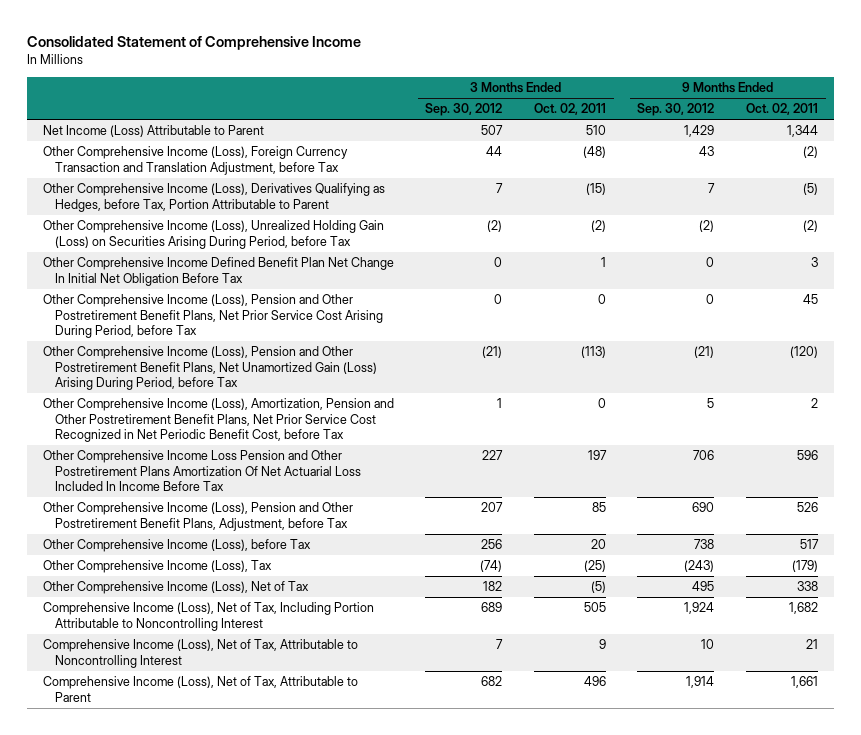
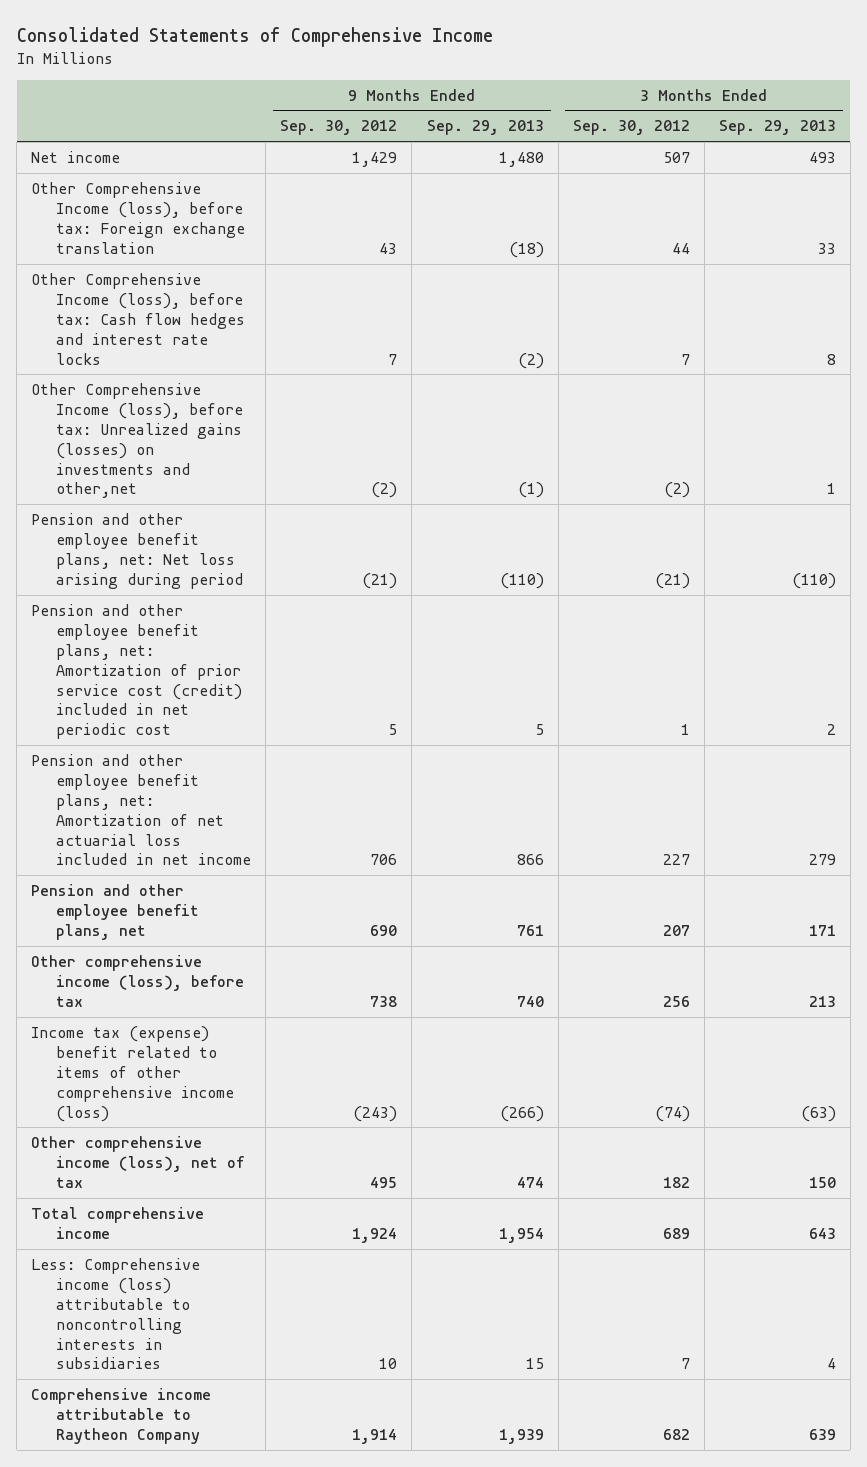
- Consolidated Statement of Comprehensive Income
+ Consolidated Statements of Comprehensive Income
- | 3 Months Ended Sep. 30, 2012 | 3 Months Ended Oct. 02, 2011 | 9 Months Ended Sep. 30, 2012 | 9 Months Ended Oct. 02, 2011
+ | 9 Months Ended Sep. 30, 2012 | 9 Months Ended Sep. 29, 2013 | 3 Months Ended Sep. 30, 2012 | 3 Months Ended Sep. 29, 2013
- Net Income (Loss) Attributable to Parent | 507 | 510 | 1,429 | 1,344
- Other Comprehensive Income (Loss), Foreign Currency Transaction and Translation Adjustment, before Tax | 44 | (48) | 43 | (2)
- Other Comprehensive Income (Loss), Derivatives Qualifying as Hedges, before Tax, Portion Attributable to Parent | 7 | (15) | 7 | (5)
- Other Comprehensive Income (Loss), Unrealized Holding Gain (Loss) on Securities Arising During Period, before Tax | (2) | (2) | (2) | (2)
- Other Comprehensive Income Defined Benefit Plan Net Change In Initial Net Obligation Before Tax | 0 | 1 | 0 | 3
- Other Comprehensive Income (Loss), Pension and Other Postretirement Benefit Plans, Net Prior Service Cost Arising During Period, before Tax | 0 | 0 | 0 | 45
- Other Comprehensive Income (Loss), Pension and Other Postretirement Benefit Plans, Net Unamortized Gain (Loss) Arising During Period, before Tax | (21) | (113) | (21) | (120)
- Other Comprehensive Income (Loss), Amortization, Pension and Other Postretirement Benefit Plans, Net Prior Service Cost Recognized in Net Periodic Benefit Cost, before Tax | 1 | 0 | 5 | 2
- Other Comprehensive Income Loss Pension and Other Postretirement Plans Amortization Of Net Actuarial Loss Included In Income Before Tax | 227 | 197 | 706 | 596
- Other Comprehensive Income (Loss), Pension and Other Postretirement Benefit Plans, Adjustment, before Tax | 207 | 85 | 690 | 526
- Other Comprehensive Income (Loss), before Tax | 256 | 20 | 738 | 517
- Other Comprehensive Income (Loss), Tax | (74) | (25) | (243) | (179)
- Other Comprehensive Income (Loss), Net of Tax | 182 | (5) | 495 | 338
- Comprehensive Income (Loss), Net of Tax, Including Portion Attributable to Noncontrolling Interest | 689 | 505 | 1,924 | 1,682
- Comprehensive Income (Loss), Net of Tax, Attributable to Noncontrolling Interest | 7 | 9 | 10 | 21
- Comprehensive Income (Loss), Net of Tax, Attributable to Parent | 682 | 496 | 1,914 | 1,661
+ Net income | 1,429 | 1,480 | 507 | 493
+ Other Comprehensive Income (loss), before tax: Foreign exchange translation | 43 | (18) | 44 | 33
+ Other Comprehensive Income (loss), before tax: Cash flow hedges and interest rate locks | 7 | (2) | 7 | 8
+ Other Comprehensive Income (loss), before tax: Unrealized gains (losses) on investments and other,net | (2) | (1) | (2) | 1
+ Pension and other employee benefit plans, net: Net loss arising during period | (21) | (110) | (21) | (110)
+ Pension and other employee benefit plans, net: Amortization of prior service cost (credit) included in net periodic cost | 5 | 5 | 1 | 2
+ Pension and other employee benefit plans, net: Amortization of net actuarial loss included in net income | 706 | 866 | 227 | 279
+ Pension and other employee benefit plans, net | 690 | 761 | 207 | 171
+ Other comprehensive income (loss), before tax | 738 | 740 | 256 | 213
+ Income tax (expense) benefit related to items of other comprehensive income (loss) | (243) | (266) | (74) | (63)
+ Other comprehensive income (loss), net of tax | 495 | 474 | 182 | 150
+ Total comprehensive income | 1,924 | 1,954 | 689 | 643
+ Less: Comprehensive income (loss) attributable to noncontrolling interests in subsidiaries | 10 | 15 | 7 | 4
+ Comprehensive income attributable to Raytheon Company | 1,914 | 1,939 | 682 | 639

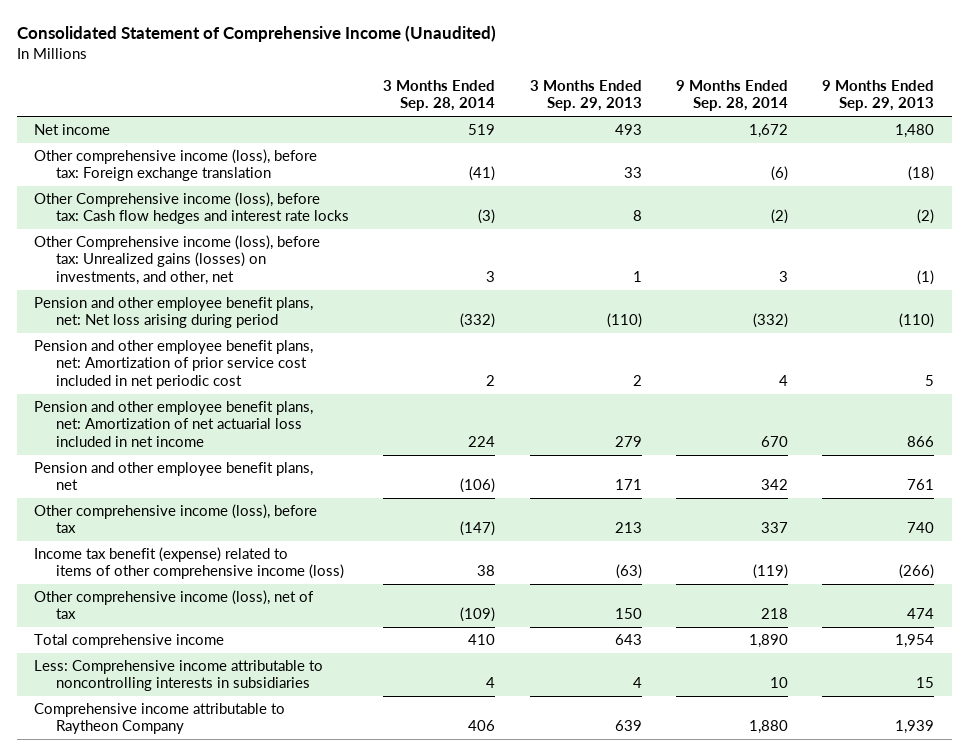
- Consolidated Statements of Comprehensive Income
+ Consolidated Statement of Comprehensive Income (Unaudited)
- | 9 Months Ended Sep. 30, 2012 | 9 Months Ended Sep. 29, 2013 | 3 Months Ended Sep. 30, 2012 | 3 Months Ended Sep. 29, 2013
+ | 3 Months Ended Sep. 28, 2014 | 3 Months Ended Sep. 29, 2013 | 9 Months Ended Sep. 28, 2014 | 9 Months Ended Sep. 29, 2013
- Other Comprehensive Income (loss), before tax: Foreign exchange translation | 43 | (18) | 44 | 33
- Other Comprehensive Income (loss), before tax: Cash flow hedges and interest rate locks | 7 | (2) | 7 | 8
- Other Comprehensive Income (loss), before tax: Unrealized gains (losses) on investments and other,net | (2) | (1) | (2) | 1
+ Other comprehensive income (loss), before tax: Foreign exchange translation | (41) | 33 | (6) | (18)
+ Other Comprehensive income (loss), before tax: Cash flow hedges and interest rate locks | (3) | 8 | (2) | (2)
+ Other Comprehensive income (loss), before tax: Unrealized gains (losses) on investments, and other, net | 3 | 1 | 3 | (1)
- Pension and other employee benefit plans, net: Amortization of prior service cost (credit) included in net periodic cost | 5 | 5 | 1 | 2
+ Pension and other employee benefit plans, net: Amortization of prior service cost included in net periodic cost | 2 | 2 | 4 | 5
- Income tax (expense) benefit related to items of other comprehensive income (loss) | (243) | (266) | (74) | (63)
+ Income tax benefit (expense) related to items of other comprehensive income (loss) | 38 | (63) | (119) | (266)
- Less: Comprehensive income (loss) attributable to noncontrolling interests in subsidiaries | 10 | 15 | 7 | 4
+ Less: Comprehensive income attributable to noncontrolling interests in subsidiaries | 4 | 4 | 10 | 15

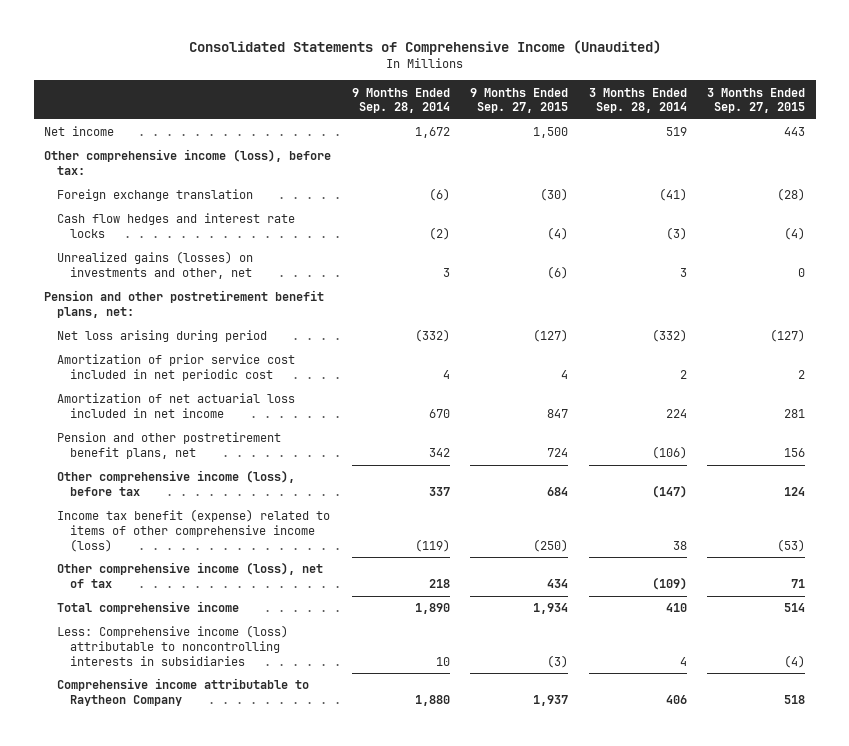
- Consolidated Statement of Comprehensive Income (Unaudited)
+ Consolidated Statements of Comprehensive Income (Unaudited)
- | 3 Months Ended Sep. 28, 2014 | 3 Months Ended Sep. 29, 2013 | 9 Months Ended Sep. 28, 2014 | 9 Months Ended Sep. 29, 2013
+ | 9 Months Ended Sep. 28, 2014 | 9 Months Ended Sep. 27, 2015 | 3 Months Ended Sep. 28, 2014 | 3 Months Ended Sep. 27, 2015
- Other comprehensive income (loss), before tax: Foreign exchange translation | (41) | 33 | (6) | (18)
- Other Comprehensive income (loss), before tax: Cash flow hedges and interest rate locks | (3) | 8 | (2) | (2)
- Other Comprehensive income (loss), before tax: Unrealized gains (losses) on investments, and other, net | 3 | 1 | 3 | (1)
- Pension and other employee benefit plans, net: Net loss arising during period | (332) | (110) | (332) | (110)
- Pension and other employee benefit plans, net: Amortization of prior service cost included in net periodic cost | 2 | 2 | 4 | 5
- Pension and other employee benefit plans, net: Amortization of net actuarial loss included in net income | 224 | 279 | 670 | 866
- Pension and other employee benefit plans, net | (106) | 171 | 342 | 761
+ Other comprehensive income (loss), before tax:
+ Foreign exchange translation | (6) | (30) | (41) | (28)
+ Cash flow hedges and interest rate locks | (2) | (4) | (3) | (4)
+ Unrealized gains (losses) on investments and other, net | 3 | (6) | 3 | 0
+ Pension and other postretirement benefit plans, net:
+ Net loss arising during period | (332) | (127) | (332) | (127)
+ Amortization of prior service cost included in net periodic cost | 4 | 4 | 2 | 2
+ Amortization of net actuarial loss included in net income | 670 | 847 | 224 | 281
+ Pension and other postretirement benefit plans, net | 342 | 724 | (106) | 156
- Less: Comprehensive income attributable to noncontrolling interests in subsidiaries | 4 | 4 | 10 | 15
+ Less: Comprehensive income (loss) attributable to noncontrolling interests in subsidiaries | 10 | (3) | 4 | (4)

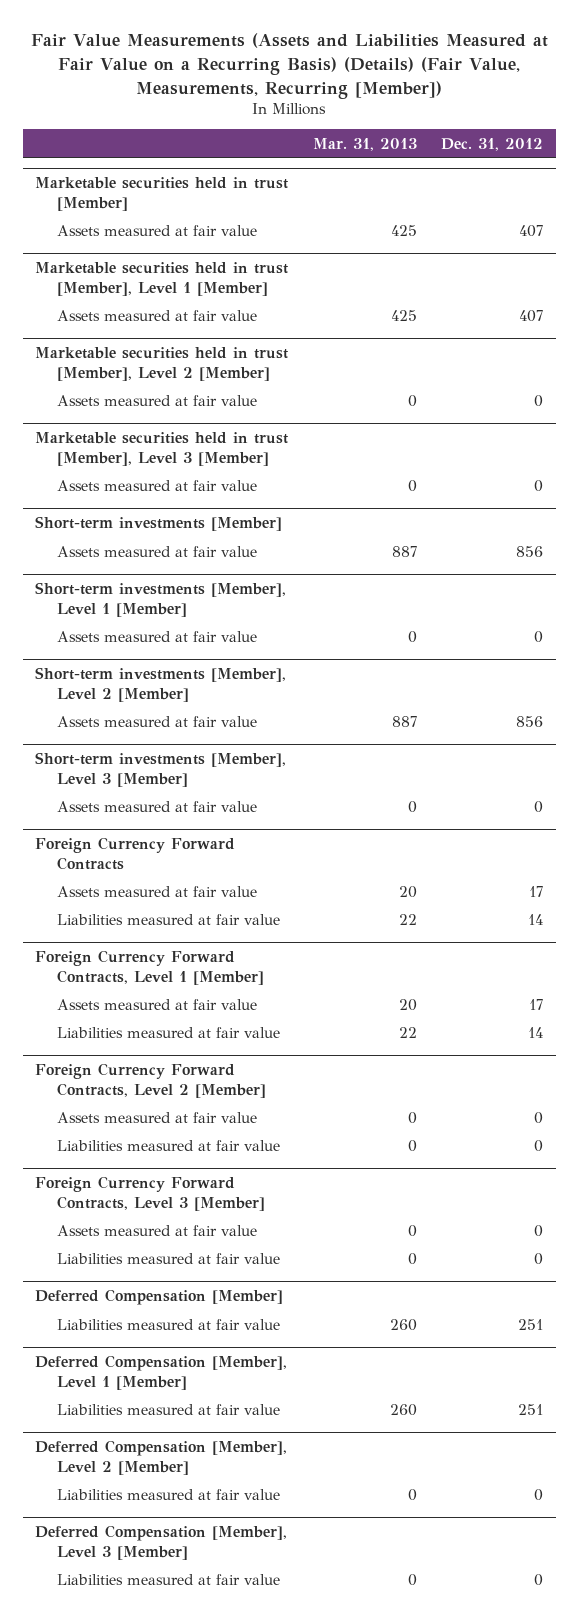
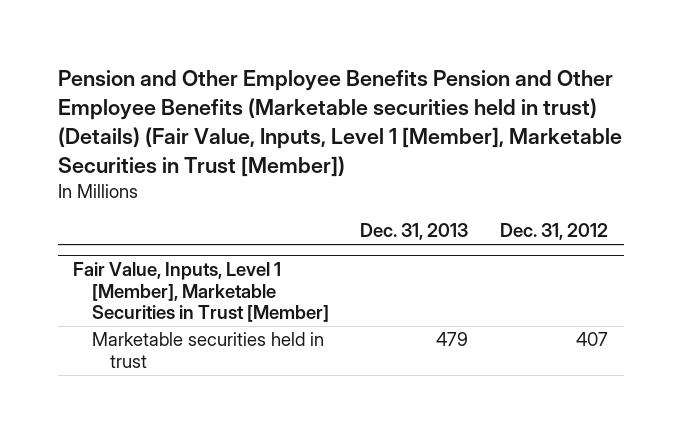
- Fair Value Measurements (Assets and Liabilities Measured at Fair Value on a Recurring Basis) (Details) (Fair Value, Measurements, Recurring [Member])
+ Pension and Other Employee Benefits Pension and Other Employee Benefits (Marketable securities held in trust) (Details) (Fair Value, Inputs, Level 1 [Member], Marketable Securities in Trust [Member])
- | Mar. 31, 2013 | Dec. 31, 2012
+ | Dec. 31, 2013 | Dec. 31, 2012
- Marketable securities held in trust [Member]
- Assets measured at fair value | 425 | 407
- Marketable securities held in trust [Member], Level 1 [Member]
- Assets measured at fair value | 425 | 407
- Marketable securities held in trust [Member], Level 2 [Member]
- Assets measured at fair value | 0 | 0
- Marketable securities held in trust [Member], Level 3 [Member]
- Assets measured at fair value | 0 | 0
- Short-term investments [Member]
- Assets measured at fair value | 887 | 856
- Short-term investments [Member], Level 1 [Member]
- Assets measured at fair value | 0 | 0
- Short-term investments [Member], Level 2 [Member]
- Assets measured at fair value | 887 | 856
- Short-term investments [Member], Level 3 [Member]
- Assets measured at fair value | 0 | 0
- Foreign Currency Forward Contracts
- Assets measured at fair value | 20 | 17
- Liabilities measured at fair value | 22 | 14
- Foreign Currency Forward Contracts, Level 1 [Member]
- Assets measured at fair value | 20 | 17
- Liabilities measured at fair value | 22 | 14
- Foreign Currency Forward Contracts, Level 2 [Member]
- Assets measured at fair value | 0 | 0
- Liabilities measured at fair value | 0 | 0
- Foreign Currency Forward Contracts, Level 3 [Member]
- Assets measured at fair value | 0 | 0
- Liabilities measured at fair value | 0 | 0
- Deferred Compensation [Member]
- Liabilities measured at fair value | 260 | 251
- Deferred Compensation [Member], Level 1 [Member]
- Liabilities measured at fair value | 260 | 251
- Deferred Compensation [Member], Level 2 [Member]
- Liabilities measured at fair value | 0 | 0
- Deferred Compensation [Member], Level 3 [Member]
- Liabilities measured at fair value | 0 | 0
+ Fair Value, Inputs, Level 1 [Member], Marketable Securities in Trust [Member]
+ Marketable securities held in trust | 479 | 407

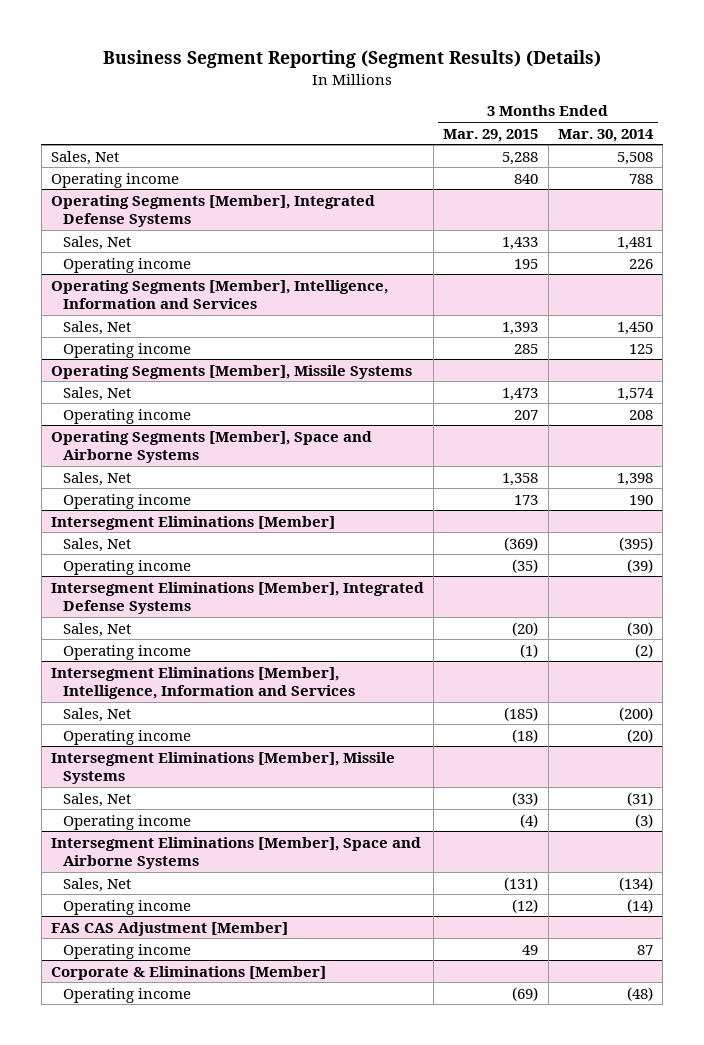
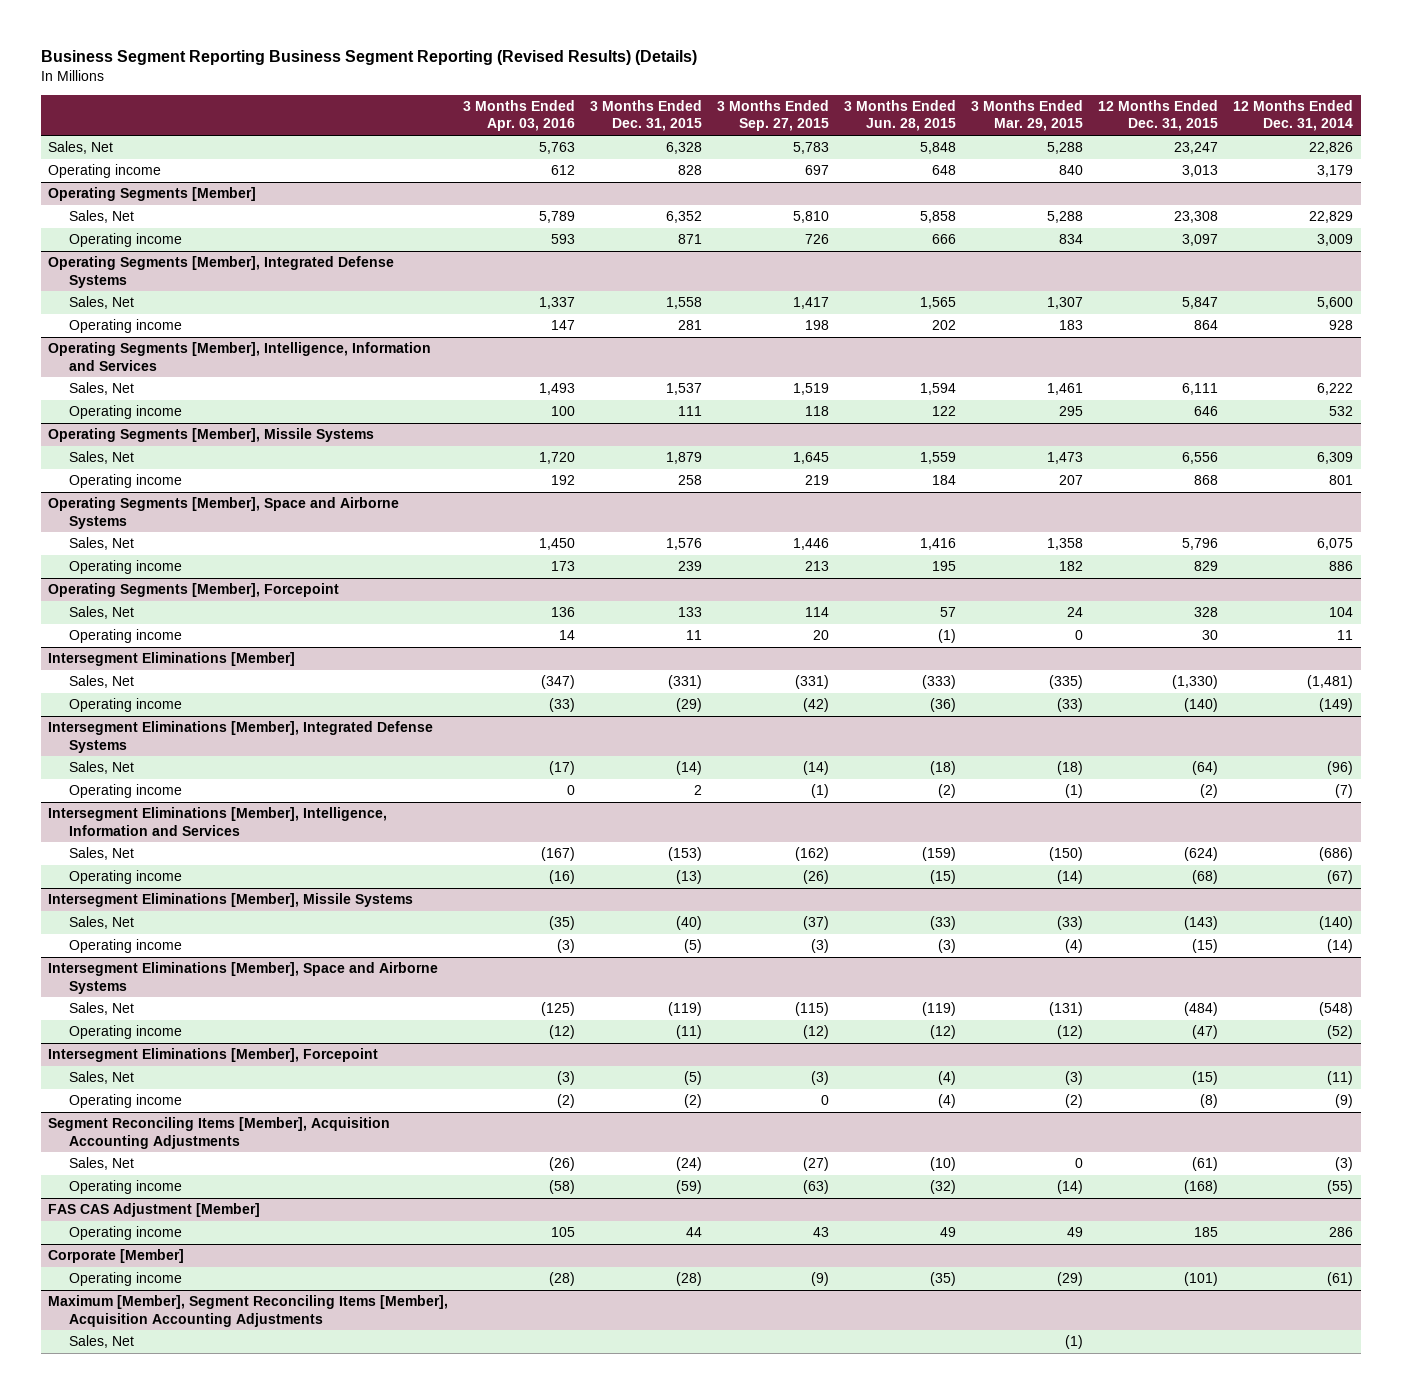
- Business Segment Reporting (Segment Results) (Details)
+ Business Segment Reporting Business Segment Reporting (Revised Results) (Details)
- | 3 Months Ended Mar. 29, 2015 | 3 Months Ended Mar. 30, 2014
+ | 3 Months Ended Apr. 03, 2016 | 3 Months Ended Dec. 31, 2015 | 3 Months Ended Sep. 27, 2015 | 3 Months Ended Jun. 28, 2015 | 3 Months Ended Mar. 29, 2015 | 12 Months Ended Dec. 31, 2015 | 12 Months Ended Dec. 31, 2014
+ Operating Segments [Member]
+ Sales, Net | 5,789 | 6,352 | 5,810 | 5,858 | 5,288 | 23,308 | 22,829
+ Operating income | 593 | 871 | 726 | 666 | 834 | 3,097 | 3,009
@ Operating Segments [Member], Integrated Defense Systems
- Sales, Net | 1,433 | 1,481
- Operating income | 195 | 226
+ Sales, Net | 1,337 | 1,558 | 1,417 | 1,565 | 1,307 | 5,847 | 5,600
+ Operating income | 147 | 281 | 198 | 202 | 183 | 864 | 928
@ Operating Segments [Member], Intelligence, Information and Services
- Sales, Net | 1,393 | 1,450
- Operating income | 285 | 125
+ Sales, Net | 1,493 | 1,537 | 1,519 | 1,594 | 1,461 | 6,111 | 6,222
+ Operating income | 100 | 111 | 118 | 122 | 295 | 646 | 532
@ Operating Segments [Member], Space and Airborne Systems
- Operating income | 173 | 190
+ Operating income | 173 | 239 | 213 | 195 | 182 | 829 | 886
+ Operating Segments [Member], Forcepoint
+ Sales, Net | 136 | 133 | 114 | 57 | 24 | 328 | 104
+ Operating income | 14 | 11 | 20 | (1) | 0 | 30 | 11
@ Intersegment Eliminations [Member]
- Sales, Net | (369) | (395)
- Operating income | (35) | (39)
+ Sales, Net | (347) | (331) | (331) | (333) | (335) | (1,330) | (1,481)
+ Operating income | (33) | (29) | (42) | (36) | (33) | (140) | (149)
@ Intersegment Eliminations [Member], Integrated Defense Systems
- Sales, Net | (20) | (30)
+ Sales, Net | (17) | (14) | (14) | (18) | (18) | (64) | (96)
@ Intersegment Eliminations [Member], Intelligence, Information and Services
- Sales, Net | (185) | (200)
- Operating income | (18) | (20)
+ Sales, Net | (167) | (153) | (162) | (159) | (150) | (624) | (686)
+ Operating income | (16) | (13) | (26) | (15) | (14) | (68) | (67)
+ Intersegment Eliminations [Member], Forcepoint
+ Sales, Net | (3) | (5) | (3) | (4) | (3) | (15) | (11)
+ Operating income | (2) | (2) | 0 | (4) | (2) | (8) | (9)
+ Segment Reconciling Items [Member], Acquisition Accounting Adjustments
+ Sales, Net | (26) | (24) | (27) | (10) | 0 | (61) | (3)
+ Operating income | (58) | (59) | (63) | (32) | (14) | (168) | (55)
- Corporate & Eliminations [Member]
- Operating income | (69) | (48)
+ Corporate [Member]
+ Operating income | (28) | (28) | (9) | (35) | (29) | (101) | (61)
+ Maximum [Member], Segment Reconciling Items [Member], Acquisition Accounting Adjustments
+ Sales, Net | | | | | (1) | |

